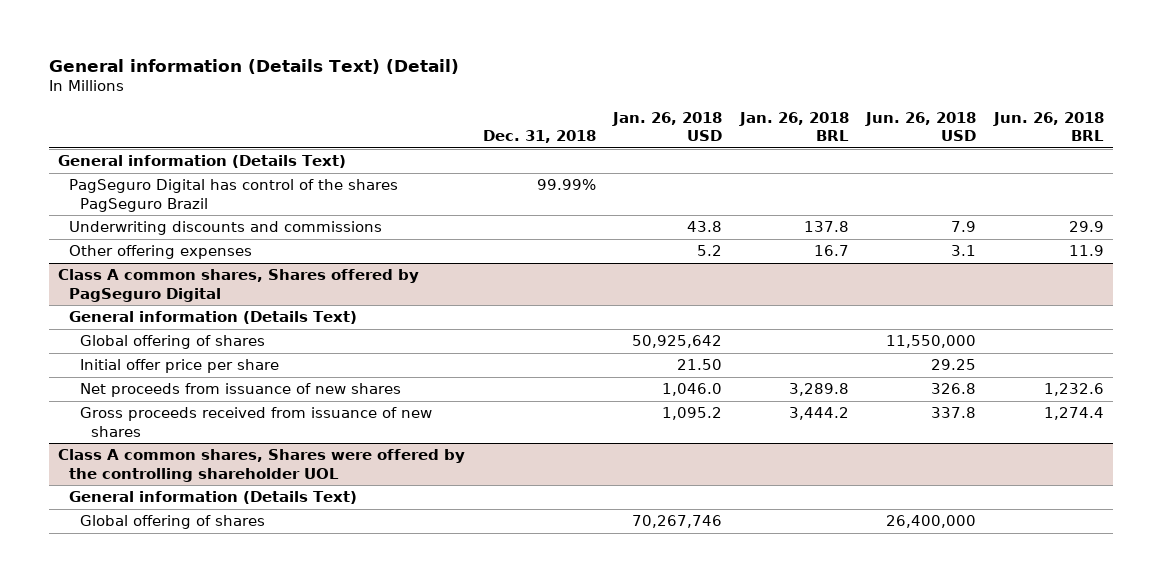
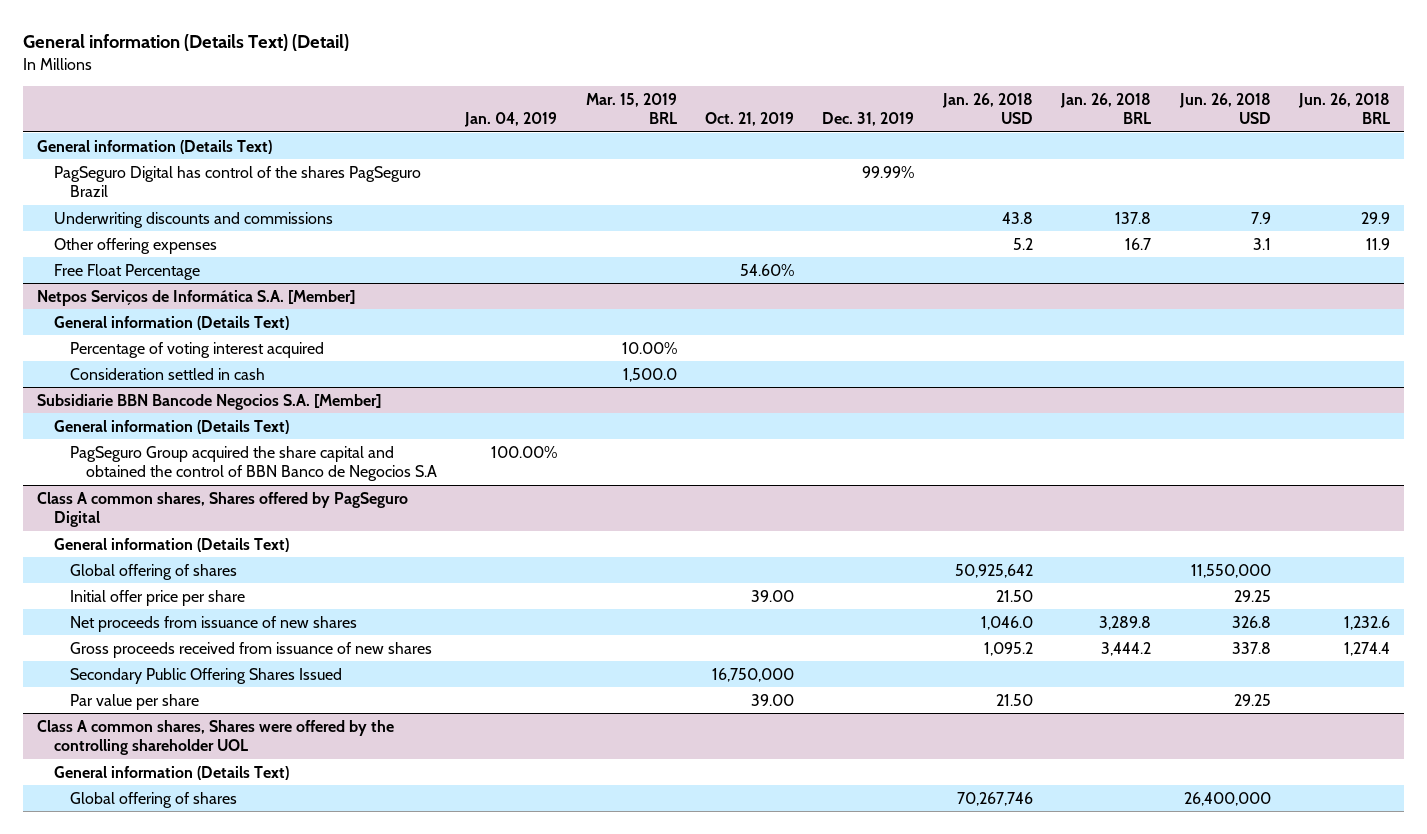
- | Dec. 31, 2018 | Jan. 26, 2018 USD | Jan. 26, 2018 BRL | Jun. 26, 2018 USD | Jun. 26, 2018 BRL
+ | Jan. 04, 2019 | Mar. 15, 2019 BRL | Oct. 21, 2019 | Dec. 31, 2019 | Jan. 26, 2018 USD | Jan. 26, 2018 BRL | Jun. 26, 2018 USD | Jun. 26, 2018 BRL
+ Free Float Percentage | | | 54.60% | | | | |
+ Netpos Serviços de Informática S.A. [Member]
+ General information (Details Text)
+ Percentage of voting interest acquired | | 10.00% | | | | | |
+ Consideration settled in cash | | 1,500.0 | | | | | |
+ Subsidiarie BBN Bancode Negocios S.A. [Member]
+ General information (Details Text)
+ PagSeguro Group acquired the share capital and obtained the control of BBN Banco de Negocios S.A | 100.00% | | | | | | |
@ Class A common shares, Shares offered by PagSeguro Digital
+ Secondary Public Offering Shares Issued | | | 16,750,000 | | | | |
+ Par value per share | | | 39.00 | | 21.50 | | 29.25 |

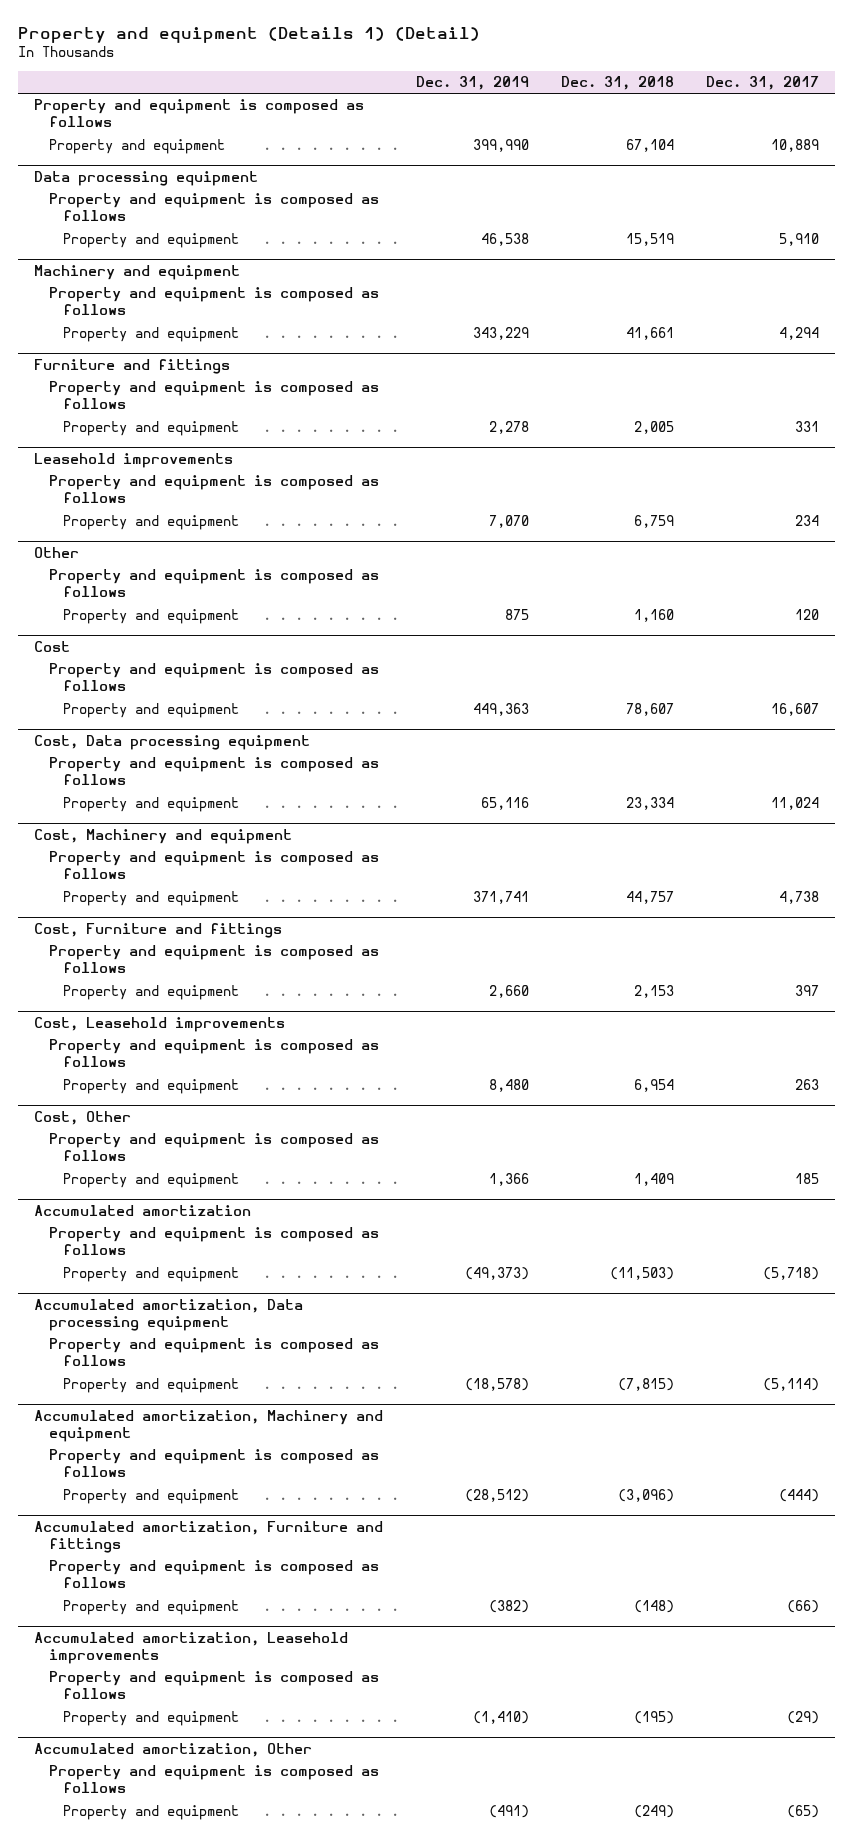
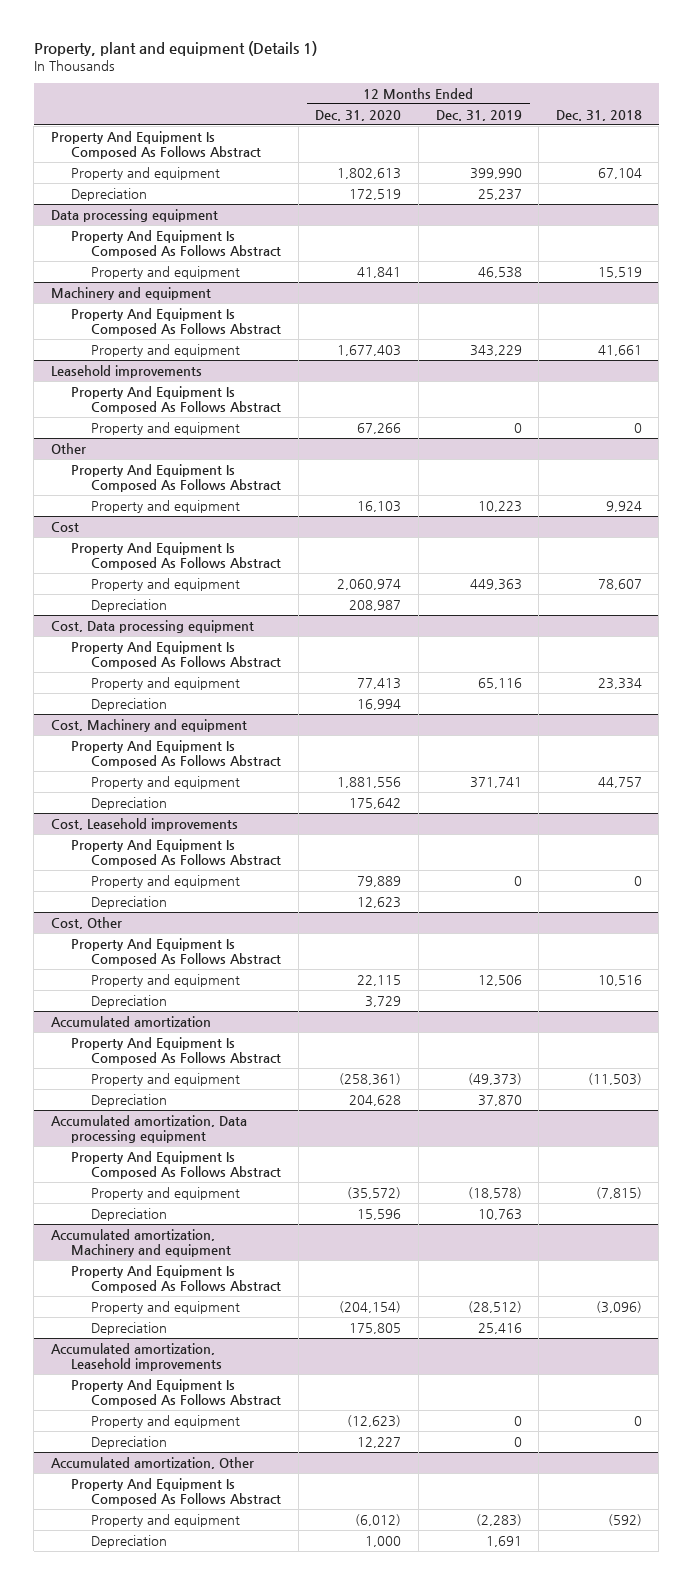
- Property and equipment (Details 1) (Detail)
+ Property, plant and equipment (Details 1)
- | Dec. 31, 2019 | Dec. 31, 2018 | Dec. 31, 2017
+ | 12 Months Ended Dec. 31, 2020 | 12 Months Ended Dec. 31, 2019 | Dec. 31, 2018
- Property and equipment is composed as follows
+ Property And Equipment Is Composed As Follows Abstract
+ Depreciation | 172,519 | 25,237 |
@ Data processing equipment
- Property and equipment is composed as follows
+ Property And Equipment Is Composed As Follows Abstract
@ Machinery and equipment
- Property and equipment is composed as follows
+ Property And Equipment Is Composed As Follows Abstract
- Furniture and fittings
- Property and equipment is composed as follows
- Property and equipment | 2,278 | 2,005 | 331
@ Leasehold improvements
- Property and equipment is composed as follows
- Property and equipment | 7,070 | 6,759 | 234
+ Property And Equipment Is Composed As Follows Abstract
+ Property and equipment | 67,266 | 0 | 0
@ Other
- Property and equipment is composed as follows
- Property and equipment | 875 | 1,160 | 120
+ Property And Equipment Is Composed As Follows Abstract
+ Property and equipment | 16,103 | 10,223 | 9,924
@ Cost
- Property and equipment is composed as follows
+ Property And Equipment Is Composed As Follows Abstract
+ Depreciation | 208,987 | |
@ Cost, Data processing equipment
- Property and equipment is composed as follows
+ Property And Equipment Is Composed As Follows Abstract
+ Depreciation | 16,994 | |
@ Cost, Machinery and equipment
- Property and equipment is composed as follows
+ Property And Equipment Is Composed As Follows Abstract
- Cost, Furniture and fittings
- Property and equipment is composed as follows
- Property and equipment | 2,660 | 2,153 | 397
@ Cost, Machinery and equipment
+ Depreciation | 175,642 | |
@ Cost, Leasehold improvements
- Property and equipment is composed as follows
- Property and equipment | 8,480 | 6,954 | 263
+ Property And Equipment Is Composed As Follows Abstract
+ Property and equipment | 79,889 | 0 | 0
+ Depreciation | 12,623 | |
@ Cost, Other
- Property and equipment is composed as follows
- Property and equipment | 1,366 | 1,409 | 185
+ Property And Equipment Is Composed As Follows Abstract
+ Property and equipment | 22,115 | 12,506 | 10,516
+ Depreciation | 3,729 | |
@ Accumulated amortization
- Property and equipment is composed as follows
+ Property And Equipment Is Composed As Follows Abstract
+ Depreciation | 204,628 | 37,870 |
@ Accumulated amortization, Data processing equipment
- Property and equipment is composed as follows
+ Property And Equipment Is Composed As Follows Abstract
+ Depreciation | 15,596 | 10,763 |
@ Accumulated amortization, Machinery and equipment
- Property and equipment is composed as follows
+ Property And Equipment Is Composed As Follows Abstract
- Accumulated amortization, Furniture and fittings
- Property and equipment is composed as follows
- Property and equipment | (382) | (148) | (66)
@ Accumulated amortization, Machinery and equipment
+ Depreciation | 175,805 | 25,416 |
@ Accumulated amortization, Leasehold improvements
- Property and equipment is composed as follows
- Property and equipment | (1,410) | (195) | (29)
+ Property And Equipment Is Composed As Follows Abstract
+ Property and equipment | (12,623) | 0 | 0
+ Depreciation | 12,227 | 0 |
@ Accumulated amortization, Other
- Property and equipment is composed as follows
- Property and equipment | (491) | (249) | (65)
+ Property And Equipment Is Composed As Follows Abstract
+ Property and equipment | (6,012) | (2,283) | (592)
+ Depreciation | 1,000 | 1,691 |

